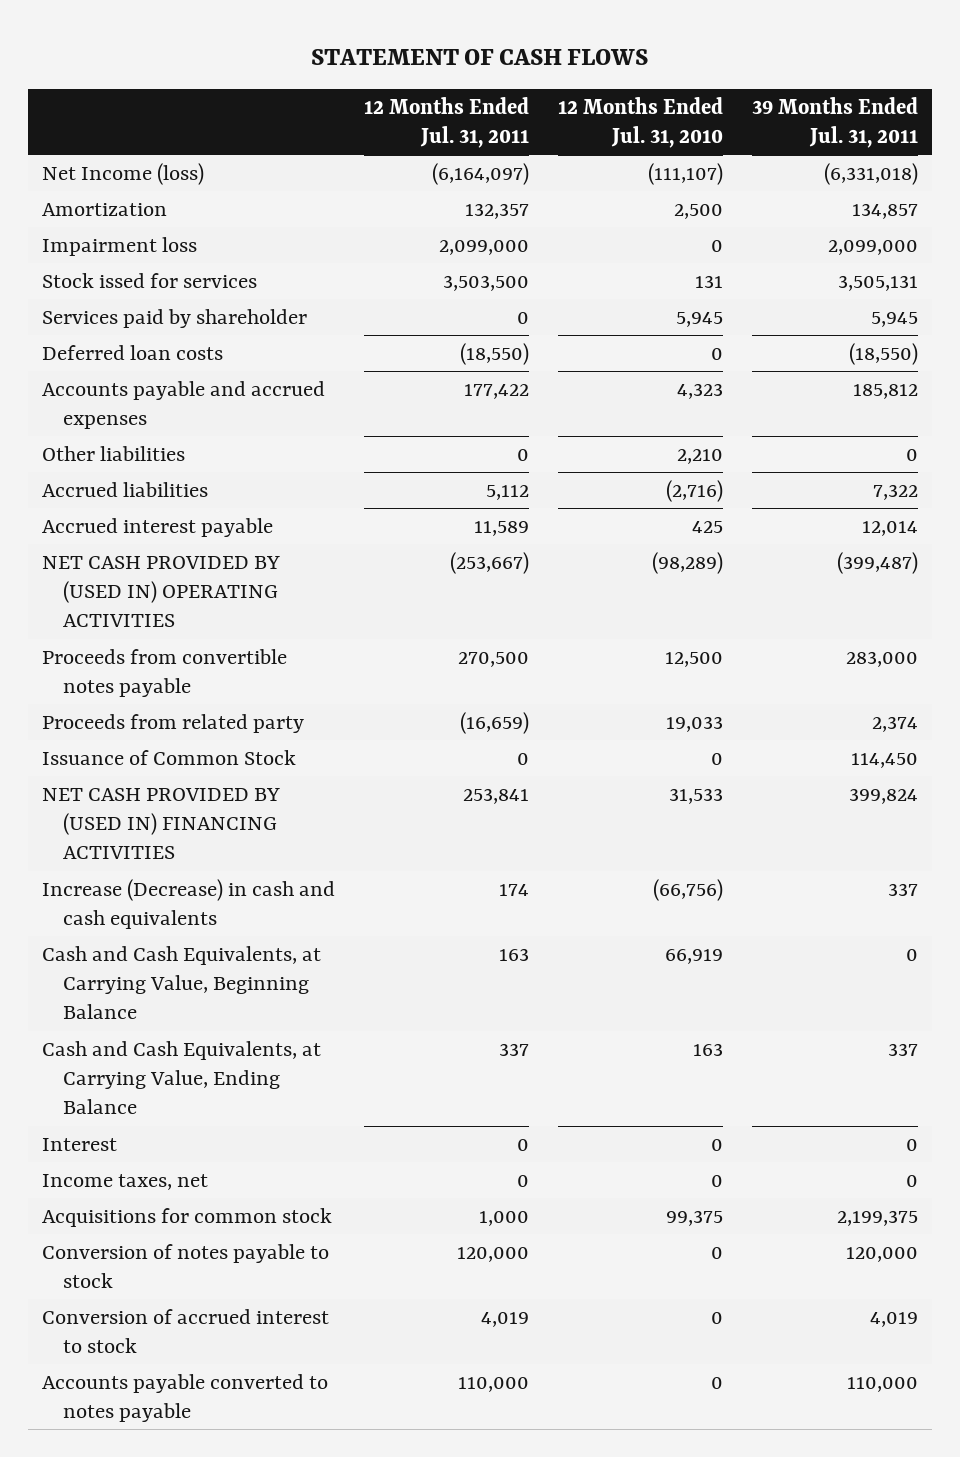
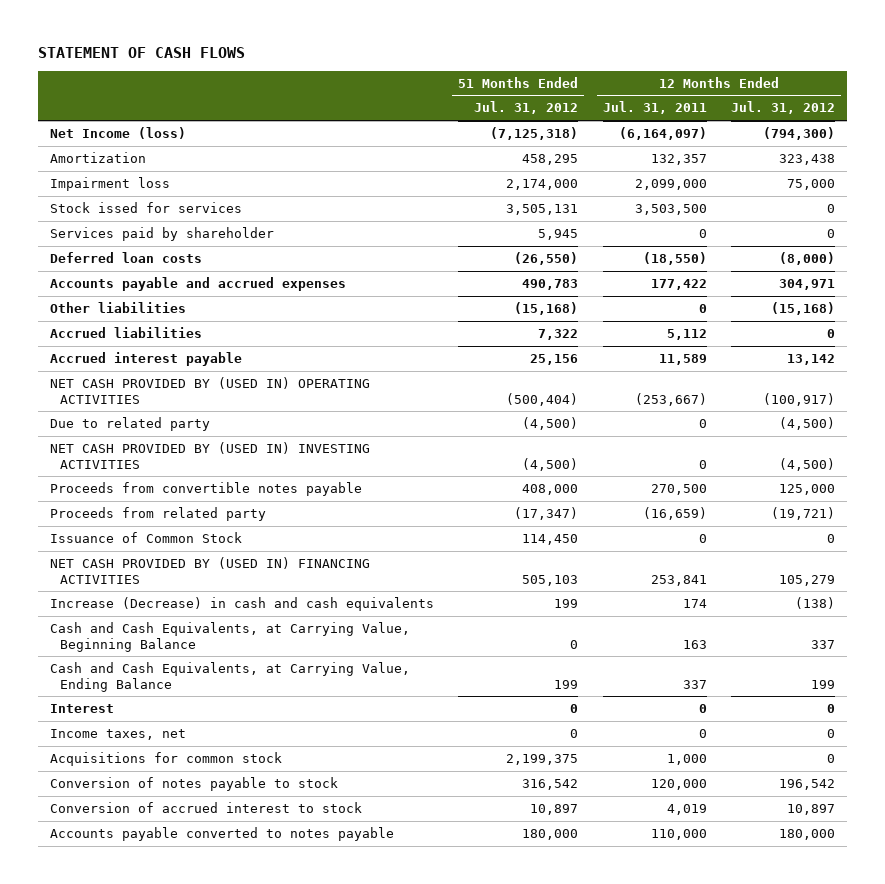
- | 12 Months Ended Jul. 31, 2011 | 12 Months Ended Jul. 31, 2010 | 39 Months Ended Jul. 31, 2011
+ | 51 Months Ended Jul. 31, 2012 | 12 Months Ended Jul. 31, 2011 | 12 Months Ended Jul. 31, 2012
+ Due to related party | (4,500) | 0 | (4,500)
+ NET CASH PROVIDED BY (USED IN) INVESTING ACTIVITIES | (4,500) | 0 | (4,500)

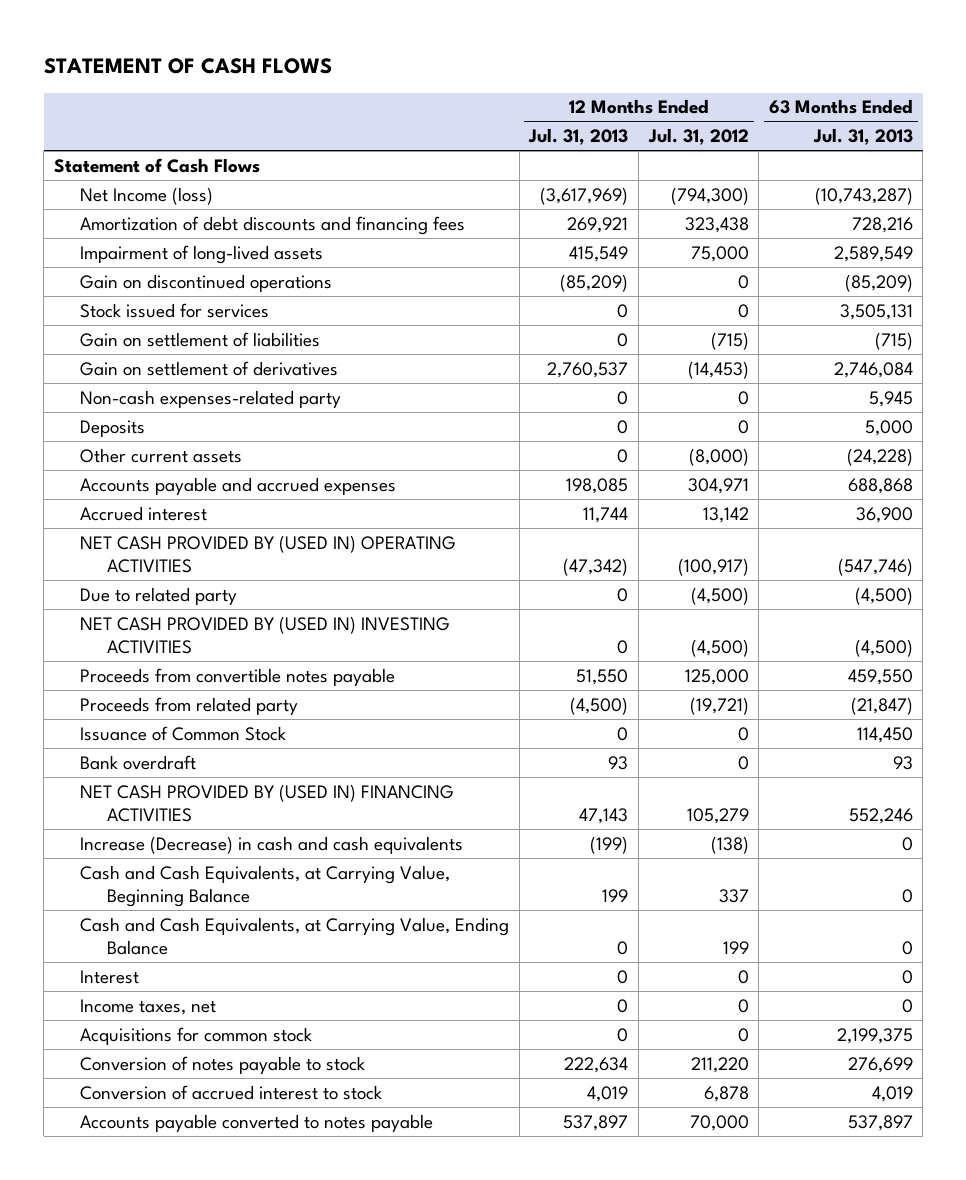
- | 51 Months Ended Jul. 31, 2012 | 12 Months Ended Jul. 31, 2011 | 12 Months Ended Jul. 31, 2012
+ | 12 Months Ended Jul. 31, 2013 | 12 Months Ended Jul. 31, 2012 | 63 Months Ended Jul. 31, 2013
+ Statement of Cash Flows
- Amortization | 458,295 | 132,357 | 323,438
- Impairment loss | 2,174,000 | 2,099,000 | 75,000
- Stock issed for services | 3,505,131 | 3,503,500 | 0
- Services paid by shareholder | 5,945 | 0 | 0
- Deferred loan costs | (26,550) | (18,550) | (8,000)
+ Amortization of debt discounts and financing fees | 269,921 | 323,438 | 728,216
+ Impairment of long-lived assets | 415,549 | 75,000 | 2,589,549
+ Gain on discontinued operations | (85,209) | 0 | (85,209)
+ Stock issued for services | 0 | 0 | 3,505,131
+ Gain on settlement of liabilities | 0 | (715) | (715)
+ Gain on settlement of derivatives | 2,760,537 | (14,453) | 2,746,084
+ Non-cash expenses-related party | 0 | 0 | 5,945
+ Deposits | 0 | 0 | 5,000
+ Other current assets | 0 | (8,000) | (24,228)
- Other liabilities | (15,168) | 0 | (15,168)
- Accrued liabilities | 7,322 | 5,112 | 0
- Accrued interest payable | 25,156 | 11,589 | 13,142
+ Accrued interest | 11,744 | 13,142 | 36,900
+ Bank overdraft | 93 | 0 | 93
- Conversion of notes payable to stock | 316,542 | 120,000 | 196,542
- Conversion of accrued interest to stock | 10,897 | 4,019 | 10,897
- Accounts payable converted to notes payable | 180,000 | 110,000 | 180,000
+ Conversion of notes payable to stock | 222,634 | 211,220 | 276,699
+ Conversion of accrued interest to stock | 4,019 | 6,878 | 4,019
+ Accounts payable converted to notes payable | 537,897 | 70,000 | 537,897

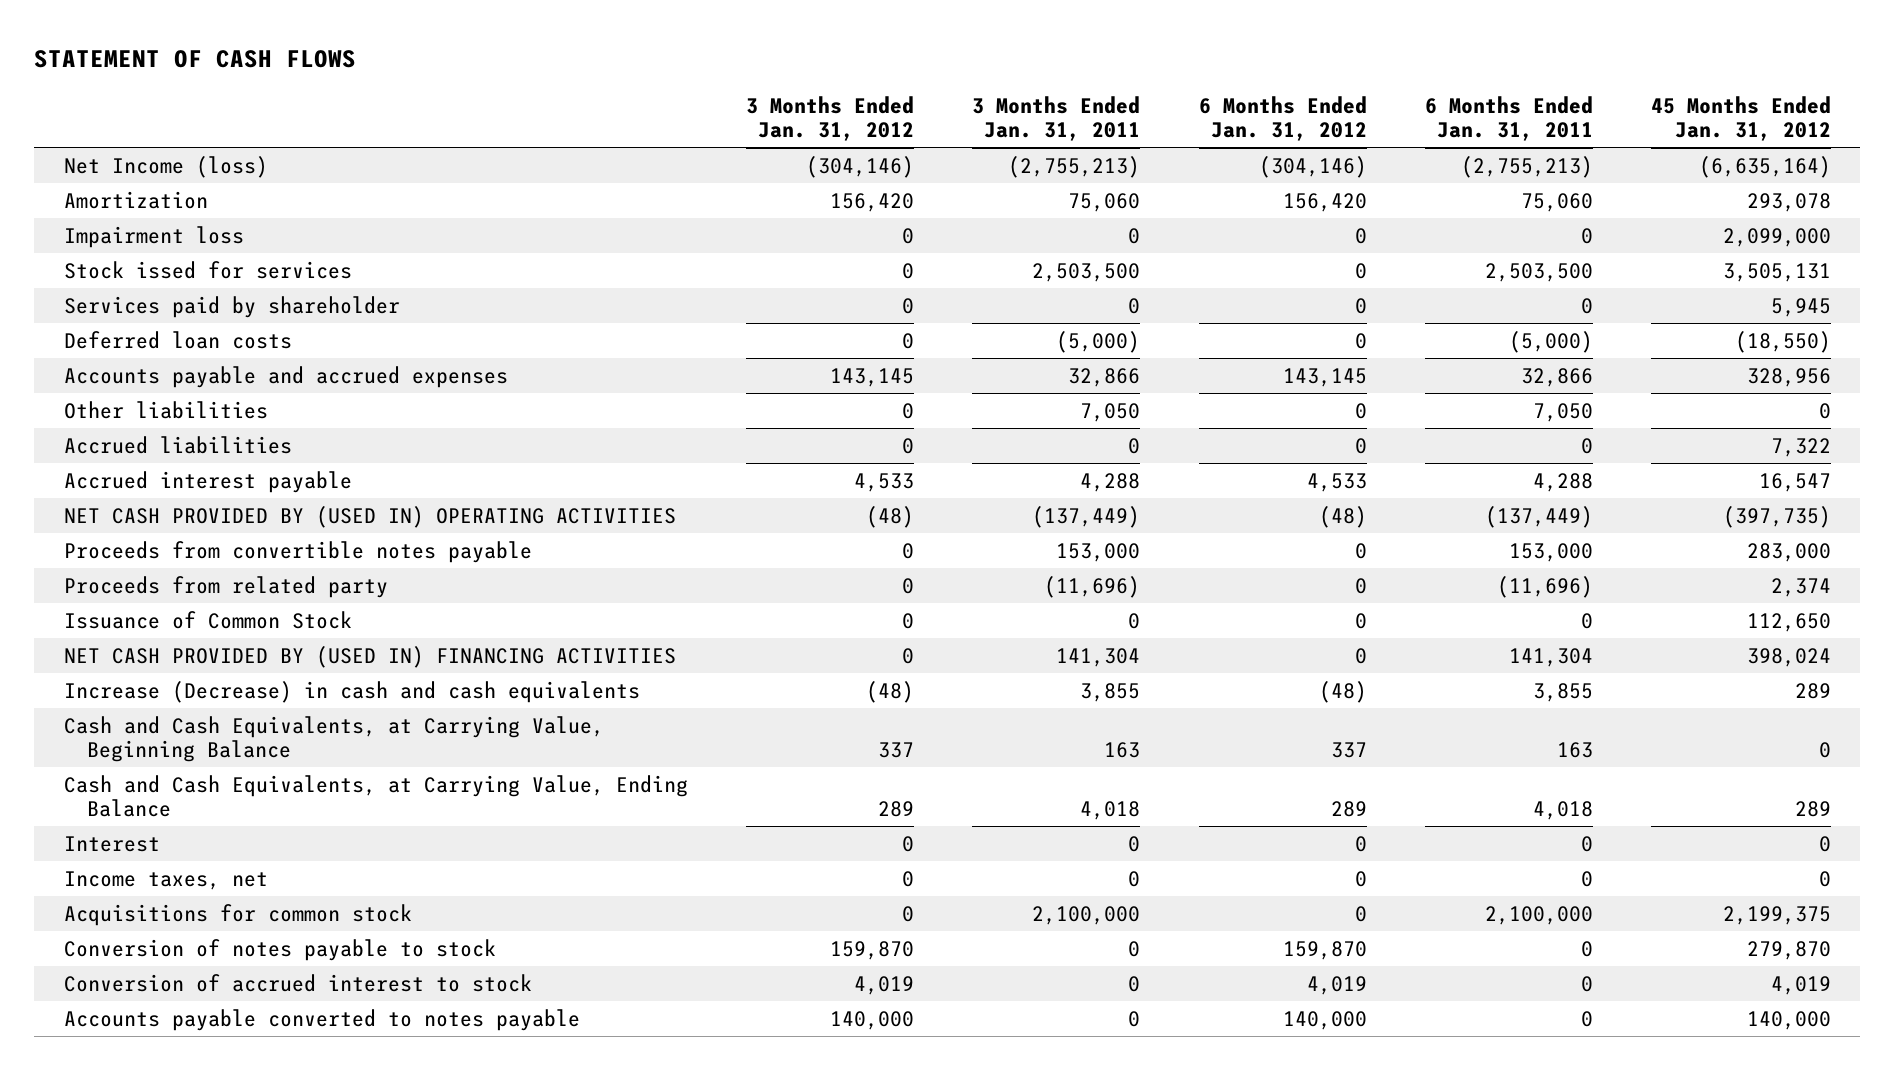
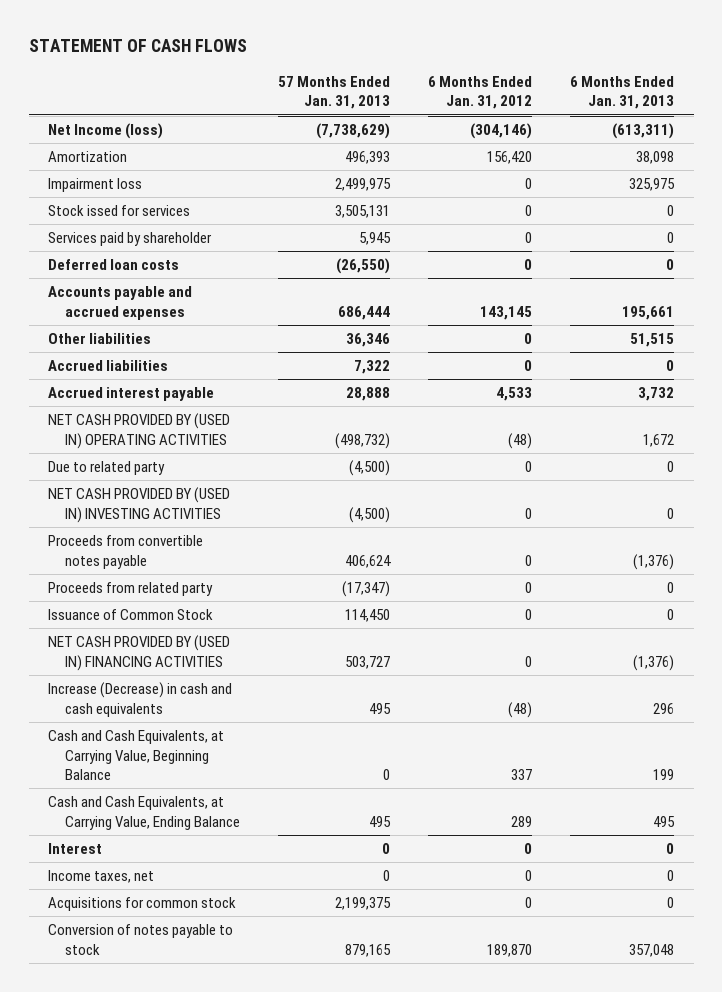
- | 3 Months Ended Jan. 31, 2012 | 3 Months Ended Jan. 31, 2011 | 6 Months Ended Jan. 31, 2012 | 6 Months Ended Jan. 31, 2011 | 45 Months Ended Jan. 31, 2012
+ | 57 Months Ended Jan. 31, 2013 | 6 Months Ended Jan. 31, 2012 | 6 Months Ended Jan. 31, 2013
+ Due to related party | (4,500) | 0 | 0
+ NET CASH PROVIDED BY (USED IN) INVESTING ACTIVITIES | (4,500) | 0 | 0
- Conversion of notes payable to stock | 159,870 | 0 | 159,870 | 0 | 279,870
- Conversion of accrued interest to stock | 4,019 | 0 | 4,019 | 0 | 4,019
- Accounts payable converted to notes payable | 140,000 | 0 | 140,000 | 0 | 140,000
+ Conversion of notes payable to stock | 879,165 | 189,870 | 357,048

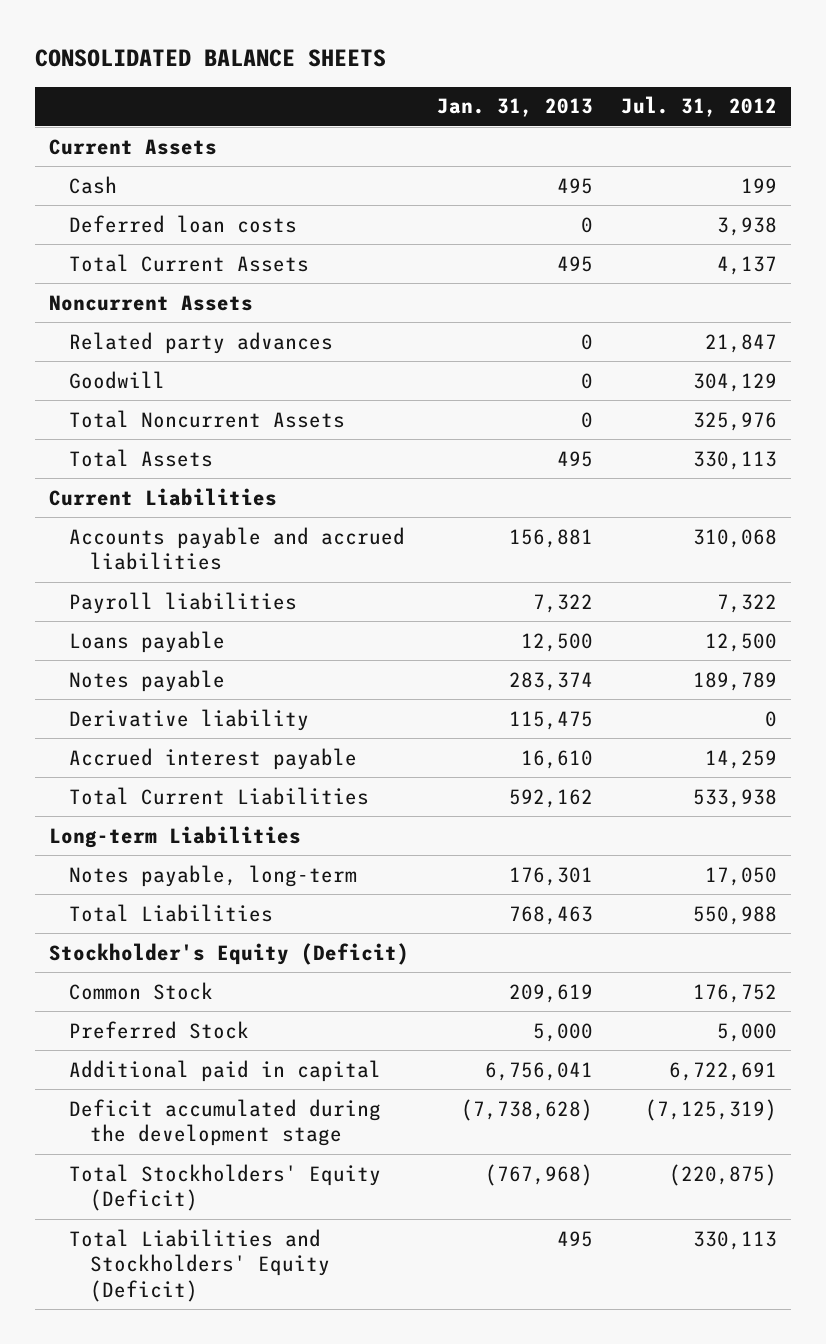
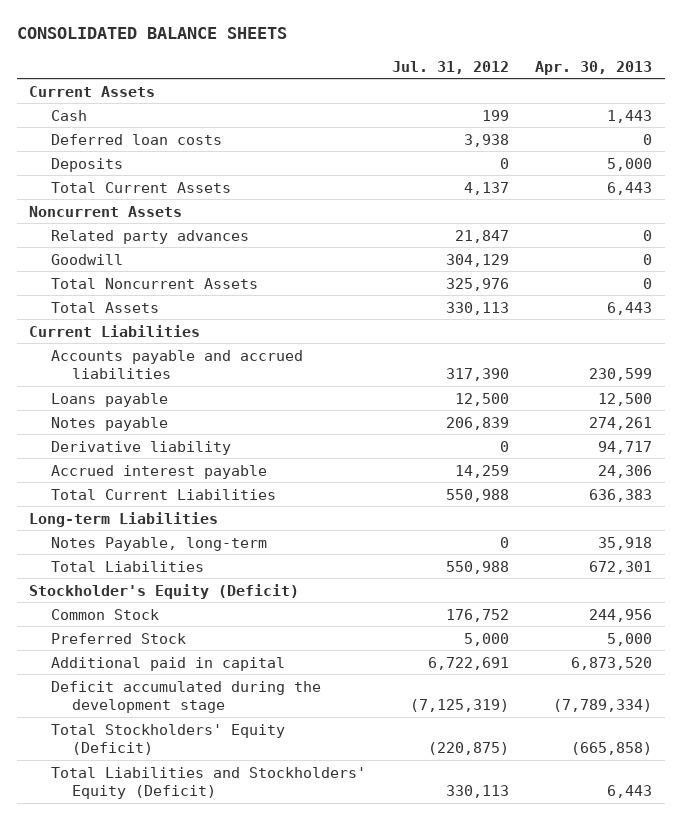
- | Jan. 31, 2013 | Jul. 31, 2012
+ | Jul. 31, 2012 | Apr. 30, 2013
+ Deposits | 0 | 5,000
- Accounts payable and accrued liabilities | 156,881 | 310,068
- Payroll liabilities | 7,322 | 7,322
+ Accounts payable and accrued liabilities | 317,390 | 230,599
- Notes payable | 283,374 | 189,789
+ Notes payable | 206,839 | 274,261
- Total Current Liabilities | 592,162 | 533,938
+ Total Current Liabilities | 550,988 | 636,383
- Notes payable, long-term | 176,301 | 17,050
+ Notes Payable, long-term | 0 | 35,918

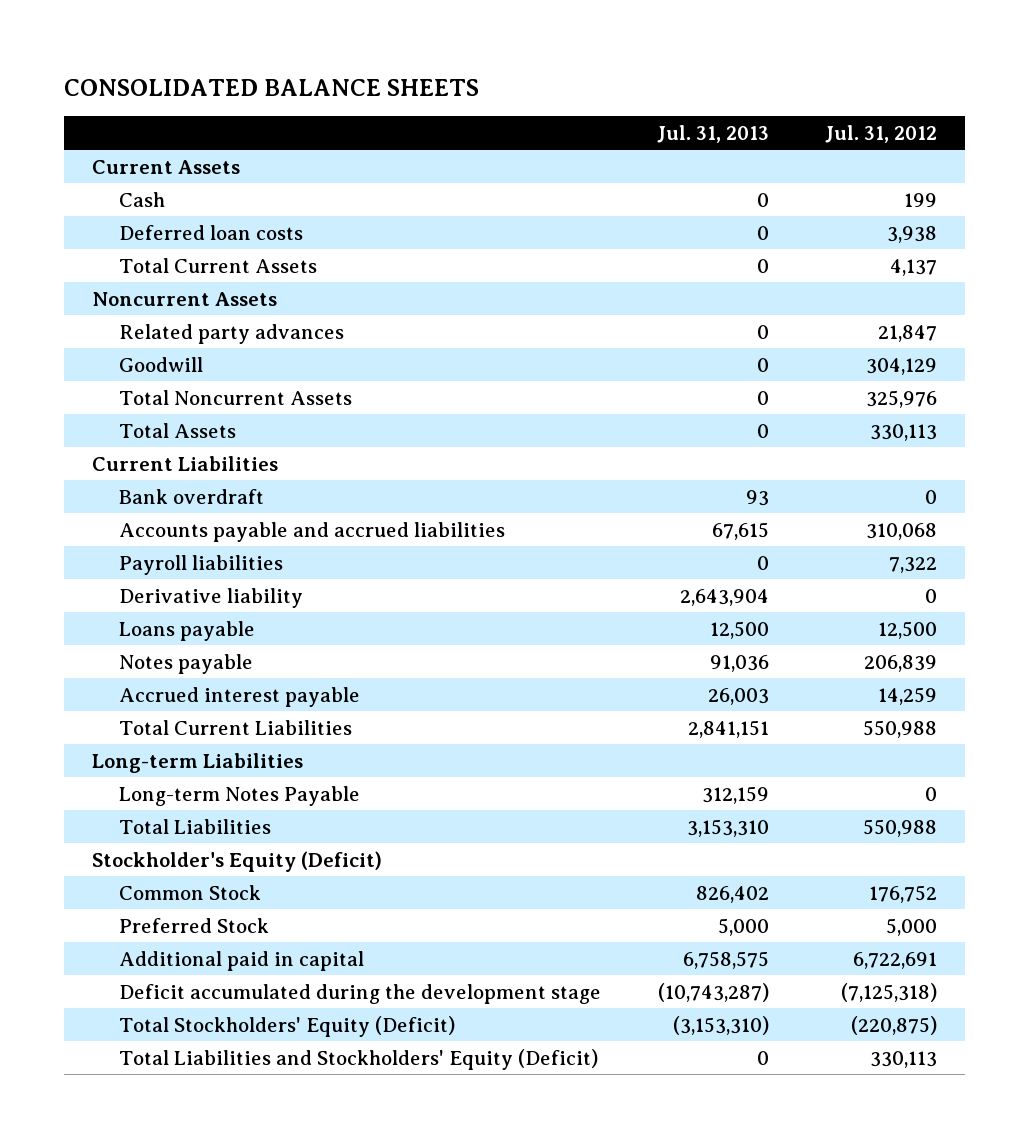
- | Jul. 31, 2012 | Apr. 30, 2013
+ | Jul. 31, 2013 | Jul. 31, 2012
- Deposits | 0 | 5,000
- Accounts payable and accrued liabilities | 317,390 | 230,599
+ Bank overdraft | 93 | 0
+ Accounts payable and accrued liabilities | 67,615 | 310,068
+ Payroll liabilities | 0 | 7,322
moved up: Derivative liability | 2,643,904 | 0
- Notes Payable, long-term | 0 | 35,918
+ Long-term Notes Payable | 312,159 | 0
- Deficit accumulated during the development stage | (7,125,319) | (7,789,334)
+ Deficit accumulated during the development stage | (10,743,287) | (7,125,318)

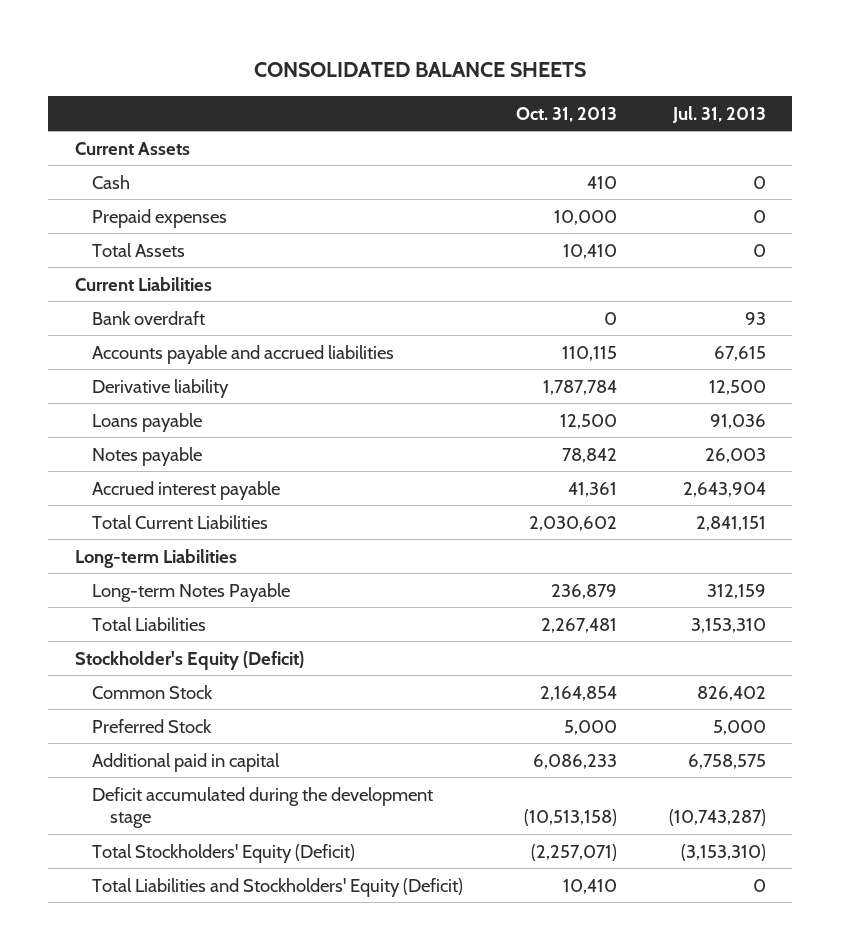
- | Jul. 31, 2013 | Jul. 31, 2012
+ | Oct. 31, 2013 | Jul. 31, 2013
- Deferred loan costs | 0 | 3,938
- Total Current Assets | 0 | 4,137
- Noncurrent Assets
- Related party advances | 0 | 21,847
- Goodwill | 0 | 304,129
- Total Noncurrent Assets | 0 | 325,976
+ Prepaid expenses | 10,000 | 0
- Payroll liabilities | 0 | 7,322
- Derivative liability | 2,643,904 | 0
- Loans payable | 12,500 | 12,500
- Notes payable | 91,036 | 206,839
- Accrued interest payable | 26,003 | 14,259
+ Derivative liability | 1,787,784 | 12,500
+ Loans payable | 12,500 | 91,036
+ Notes payable | 78,842 | 26,003
+ Accrued interest payable | 41,361 | 2,643,904

